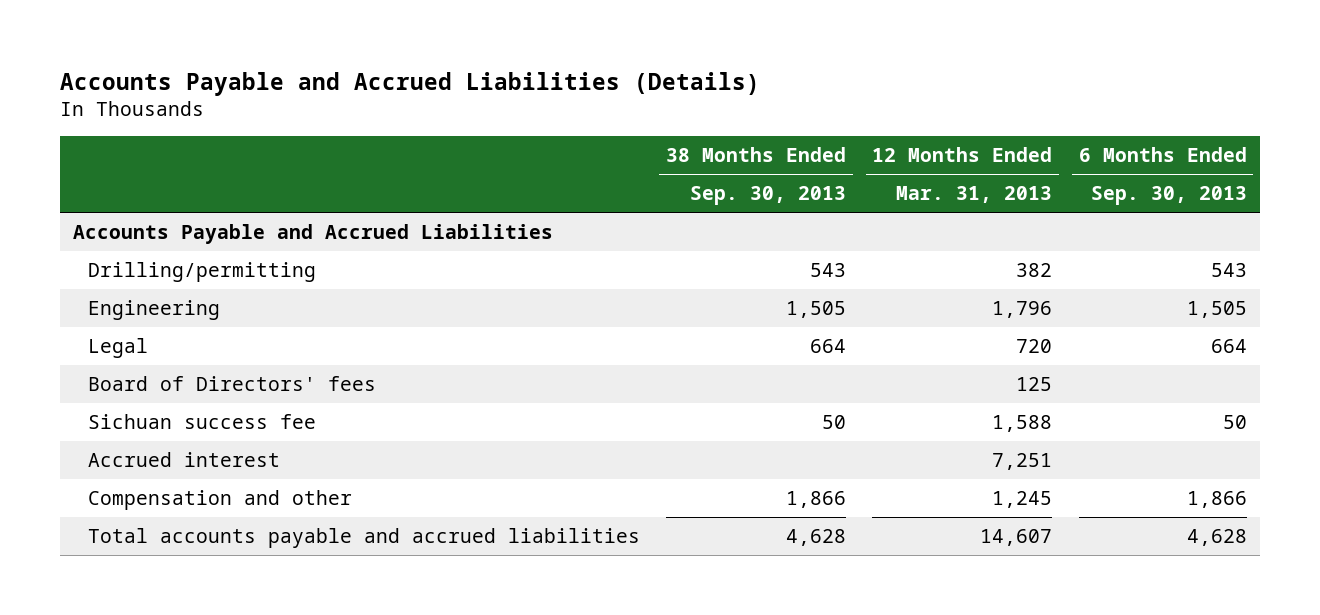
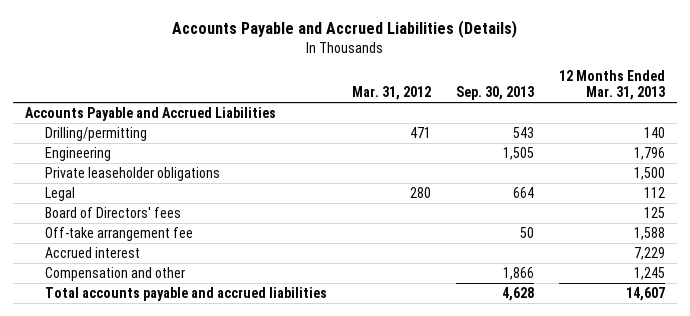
- | 38 Months Ended Sep. 30, 2013 | 12 Months Ended Mar. 31, 2013 | 6 Months Ended Sep. 30, 2013
+ | Mar. 31, 2012 | Sep. 30, 2013 | 12 Months Ended Mar. 31, 2013
- Drilling/permitting | 543 | 382 | 543
+ Drilling/permitting | 471 | 543 | 140
- Legal | 664 | 720 | 664
+ Private leaseholder obligations | | | 1,500
+ Legal | 280 | 664 | 112
- Sichuan success fee | 50 | 1,588 | 50
- Accrued interest | | 7,251 |
+ Off-take arrangement fee | | 50 | 1,588
+ Accrued interest | | | 7,229

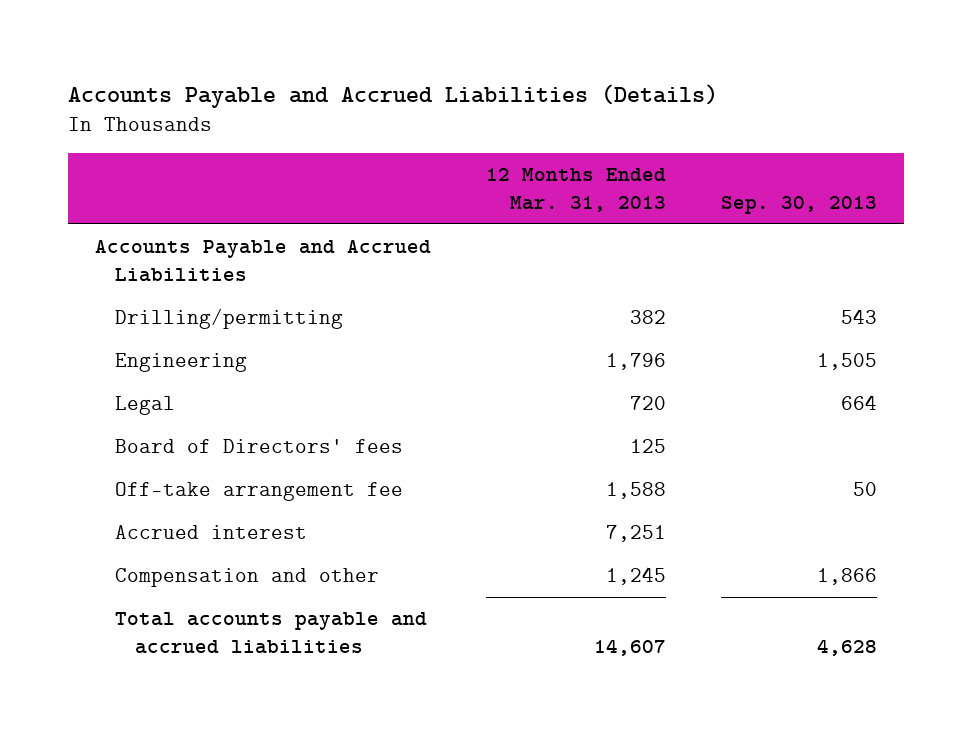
- | Mar. 31, 2012 | Sep. 30, 2013 | 12 Months Ended Mar. 31, 2013
+ | 12 Months Ended Mar. 31, 2013 | Sep. 30, 2013
- Drilling/permitting | 471 | 543 | 140
+ Drilling/permitting | 382 | 543
- Private leaseholder obligations | | | 1,500
- Legal | 280 | 664 | 112
+ Legal | 720 | 664
- Accrued interest | | | 7,229
+ Accrued interest | 7,251 |

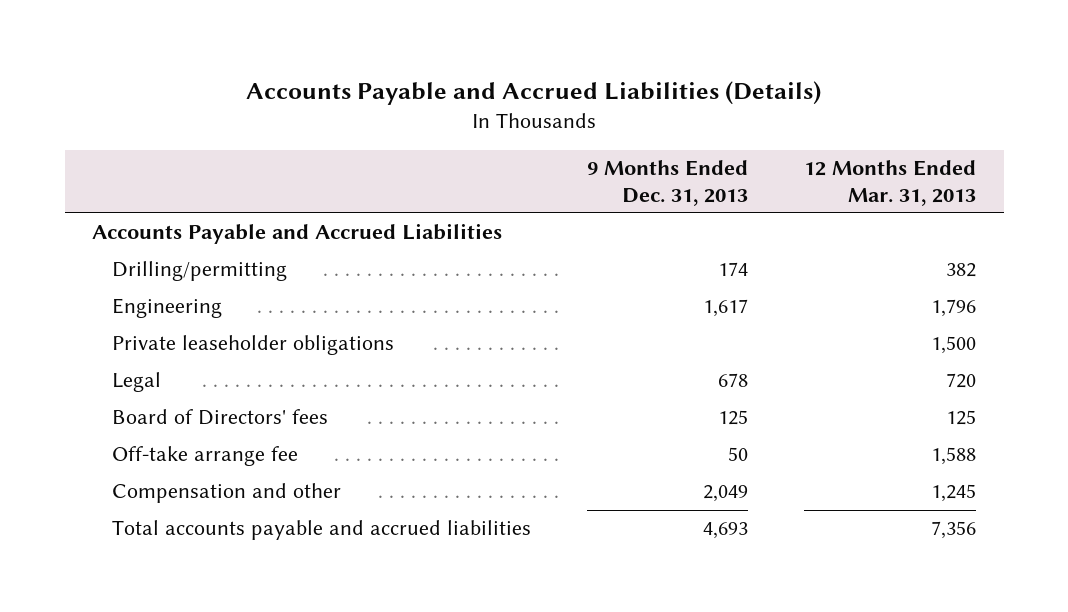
- | 12 Months Ended Mar. 31, 2013 | Sep. 30, 2013
+ | 9 Months Ended Dec. 31, 2013 | 12 Months Ended Mar. 31, 2013
+ Private leaseholder obligations | | 1,500
- Off-take arrangement fee | 1,588 | 50
- Accrued interest | 7,251 |
+ Off-take arrange fee | 50 | 1,588
- Total accounts payable and accrued liabilities | 14,607 | 4,628
+ Total accounts payable and accrued liabilities | 4,693 | 7,356

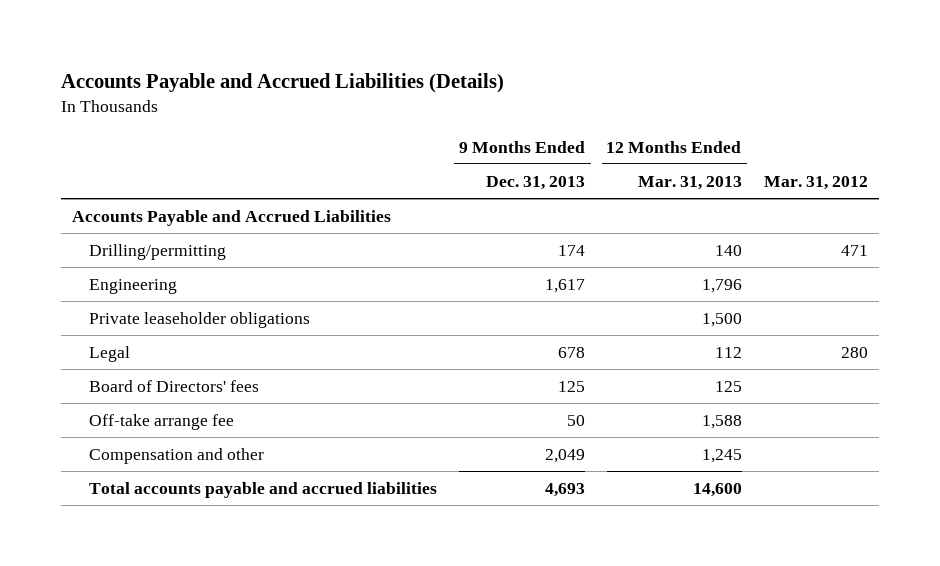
- | 9 Months Ended Dec. 31, 2013 | 12 Months Ended Mar. 31, 2013
+ | 9 Months Ended Dec. 31, 2013 | 12 Months Ended Mar. 31, 2013 | Mar. 31, 2012
- Drilling/permitting | 174 | 382
+ Drilling/permitting | 174 | 140 | 471
- Legal | 678 | 720
+ Legal | 678 | 112 | 280
- Total accounts payable and accrued liabilities | 4,693 | 7,356
+ Total accounts payable and accrued liabilities | 4,693 | 14,600 |

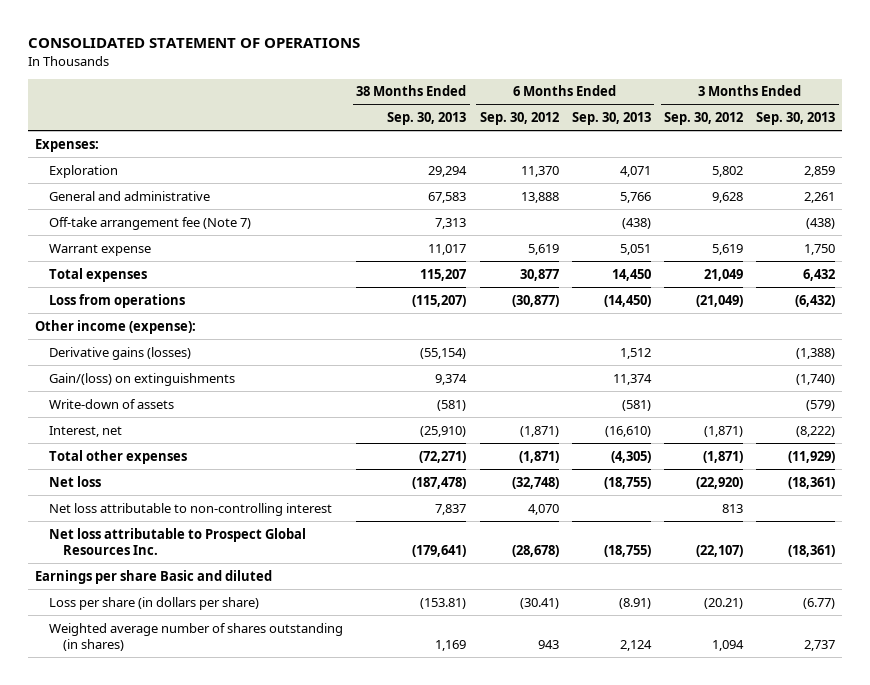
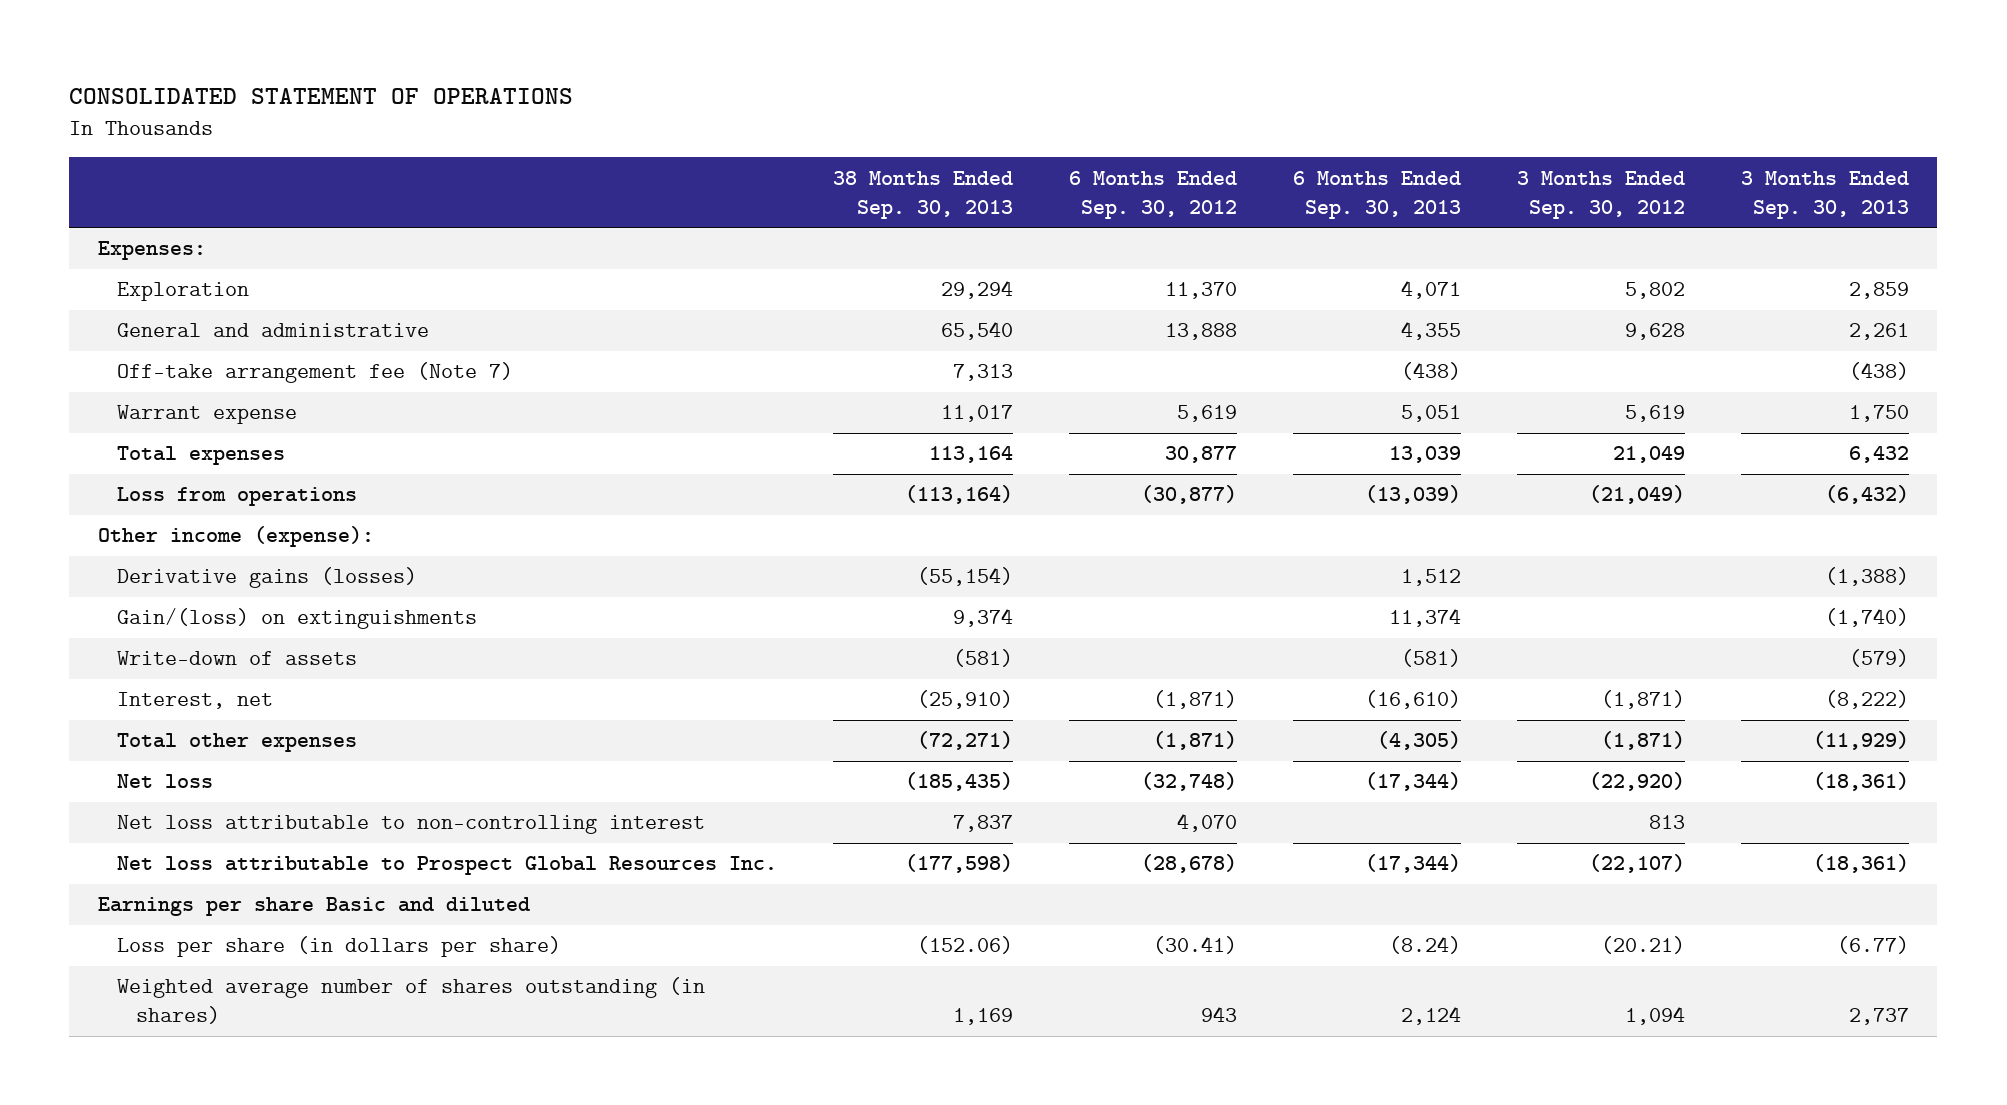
- General and administrative | 67,583 | 13,888 | 5,766 | 9,628 | 2,261
+ General and administrative | 65,540 | 13,888 | 4,355 | 9,628 | 2,261
- Total expenses | 115,207 | 30,877 | 14,450 | 21,049 | 6,432
- Loss from operations | (115,207) | (30,877) | (14,450) | (21,049) | (6,432)
+ Total expenses | 113,164 | 30,877 | 13,039 | 21,049 | 6,432
+ Loss from operations | (113,164) | (30,877) | (13,039) | (21,049) | (6,432)
- Net loss | (187,478) | (32,748) | (18,755) | (22,920) | (18,361)
+ Net loss | (185,435) | (32,748) | (17,344) | (22,920) | (18,361)
- Net loss attributable to Prospect Global Resources Inc. | (179,641) | (28,678) | (18,755) | (22,107) | (18,361)
+ Net loss attributable to Prospect Global Resources Inc. | (177,598) | (28,678) | (17,344) | (22,107) | (18,361)
- Loss per share (in dollars per share) | (153.81) | (30.41) | (8.91) | (20.21) | (6.77)
+ Loss per share (in dollars per share) | (152.06) | (30.41) | (8.24) | (20.21) | (6.77)

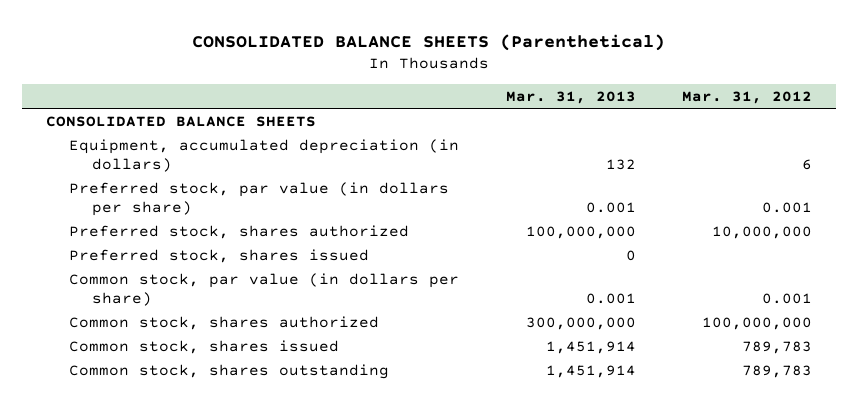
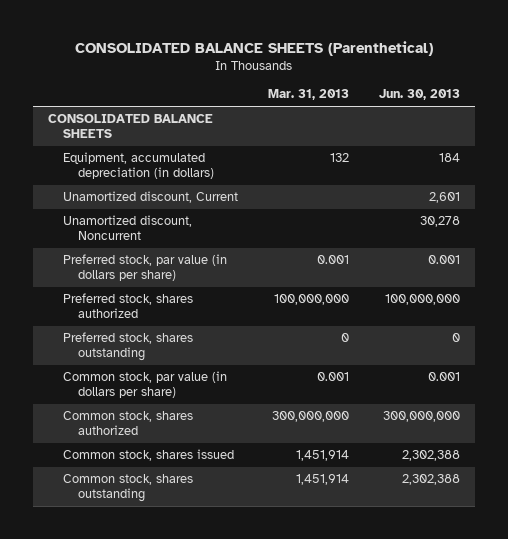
- | Mar. 31, 2013 | Mar. 31, 2012
+ | Mar. 31, 2013 | Jun. 30, 2013
+ Unamortized discount, Current | | 2,601
+ Unamortized discount, Noncurrent | | 30,278
- Preferred stock, shares issued | 0 |
+ Preferred stock, shares outstanding | 0 | 0

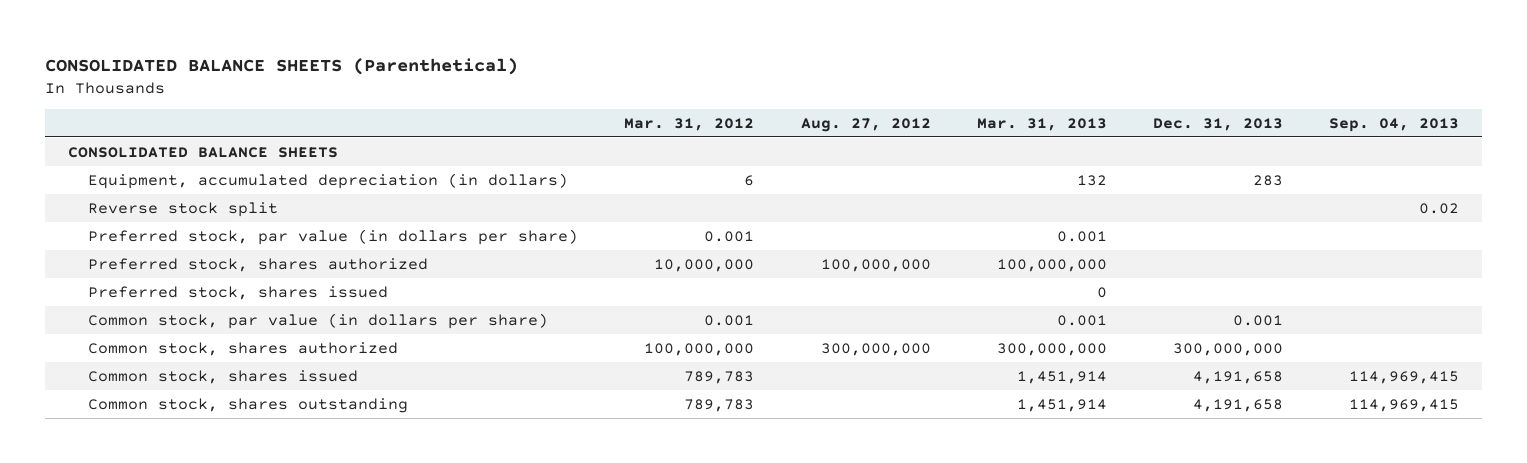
- | Mar. 31, 2013 | Jun. 30, 2013
+ | Mar. 31, 2012 | Aug. 27, 2012 | Mar. 31, 2013 | Dec. 31, 2013 | Sep. 04, 2013
- Unamortized discount, Current | | 2,601
- Unamortized discount, Noncurrent | | 30,278
+ Reverse stock split | | | | | 0.02
- Preferred stock, shares outstanding | 0 | 0
+ Preferred stock, shares issued | | | 0 | |

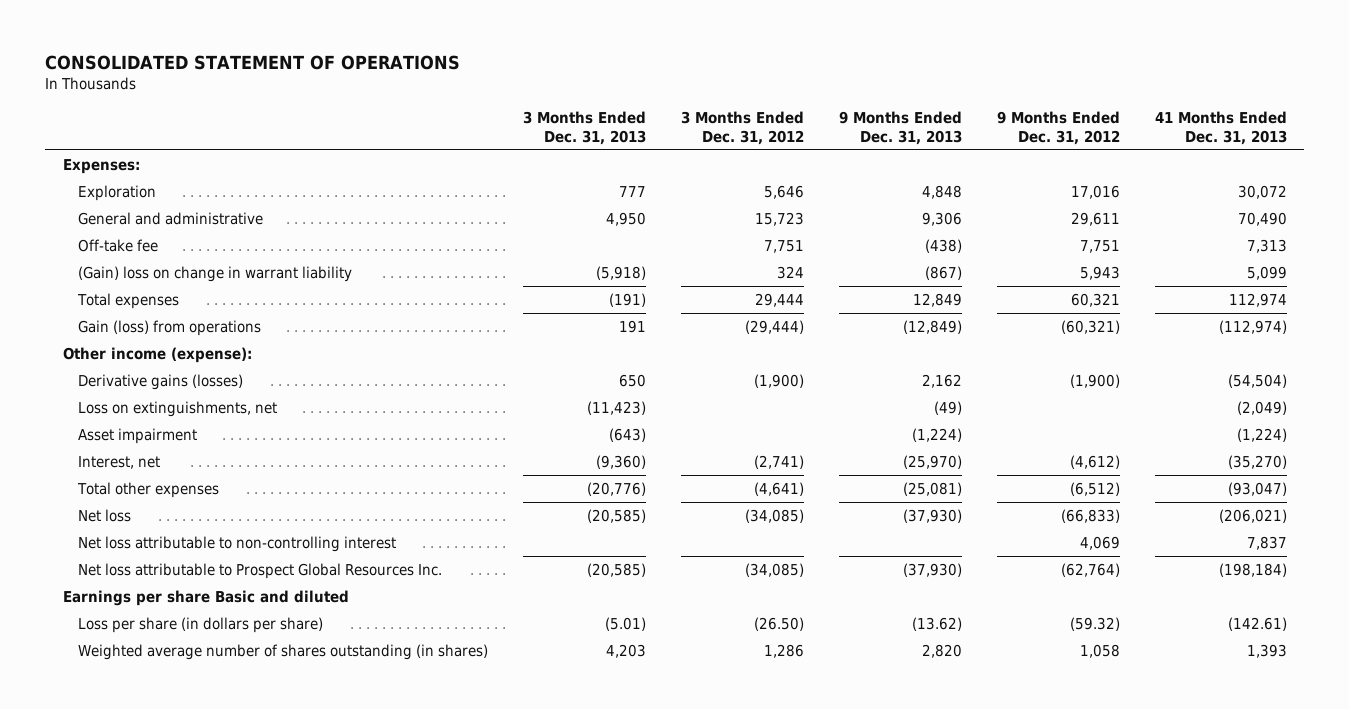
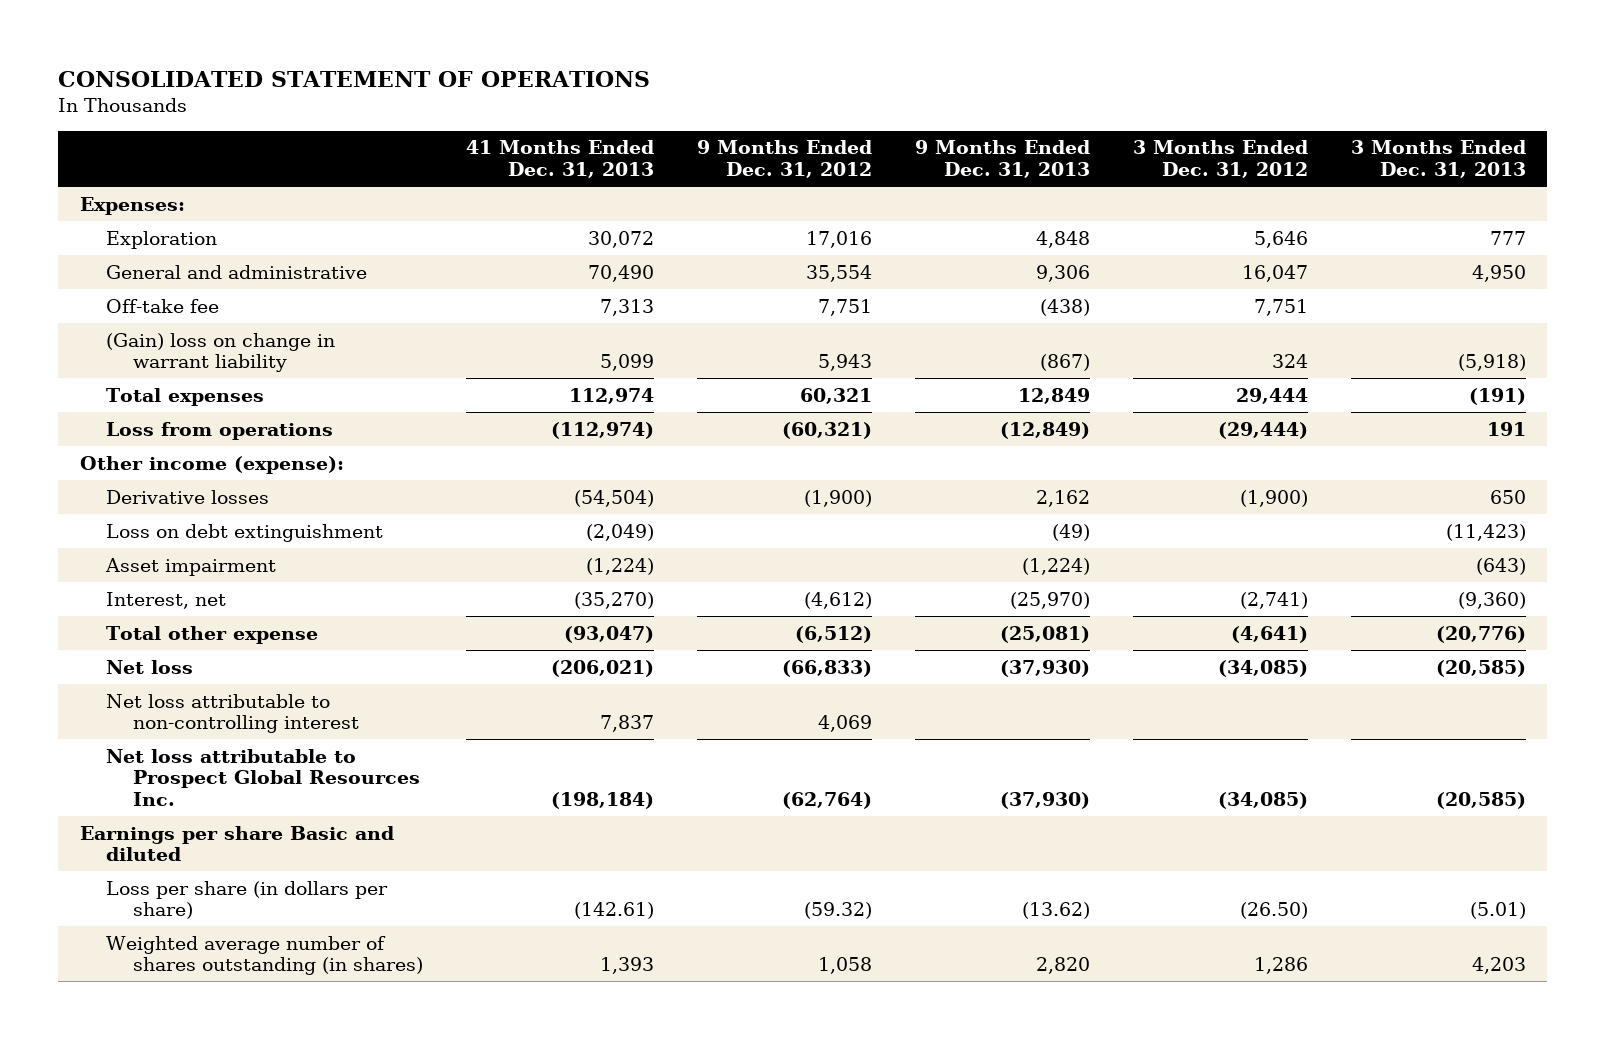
- | 3 Months Ended Dec. 31, 2013 | 3 Months Ended Dec. 31, 2012 | 9 Months Ended Dec. 31, 2013 | 9 Months Ended Dec. 31, 2012 | 41 Months Ended Dec. 31, 2013
+ | 41 Months Ended Dec. 31, 2013 | 9 Months Ended Dec. 31, 2012 | 9 Months Ended Dec. 31, 2013 | 3 Months Ended Dec. 31, 2012 | 3 Months Ended Dec. 31, 2013
- General and administrative | 4,950 | 15,723 | 9,306 | 29,611 | 70,490
+ General and administrative | 70,490 | 35,554 | 9,306 | 16,047 | 4,950
- Gain (loss) from operations | 191 | (29,444) | (12,849) | (60,321) | (112,974)
+ Loss from operations | (112,974) | (60,321) | (12,849) | (29,444) | 191
- Derivative gains (losses) | 650 | (1,900) | 2,162 | (1,900) | (54,504)
- Loss on extinguishments, net | (11,423) | | (49) | | (2,049)
+ Derivative losses | (54,504) | (1,900) | 2,162 | (1,900) | 650
+ Loss on debt extinguishment | (2,049) | | (49) | | (11,423)
- Total other expenses | (20,776) | (4,641) | (25,081) | (6,512) | (93,047)
+ Total other expense | (93,047) | (6,512) | (25,081) | (4,641) | (20,776)

